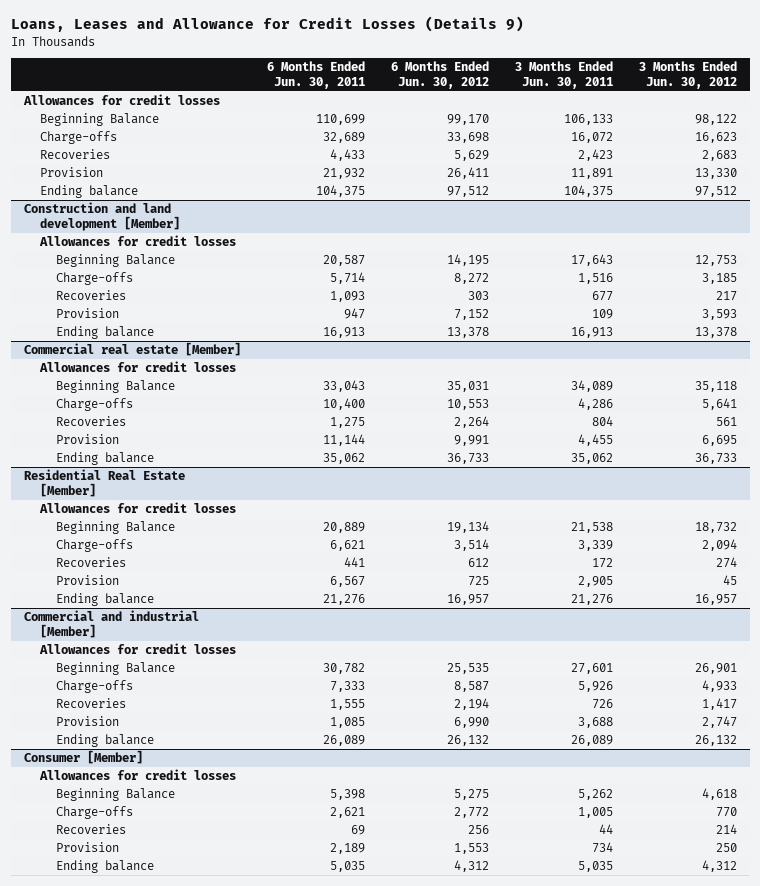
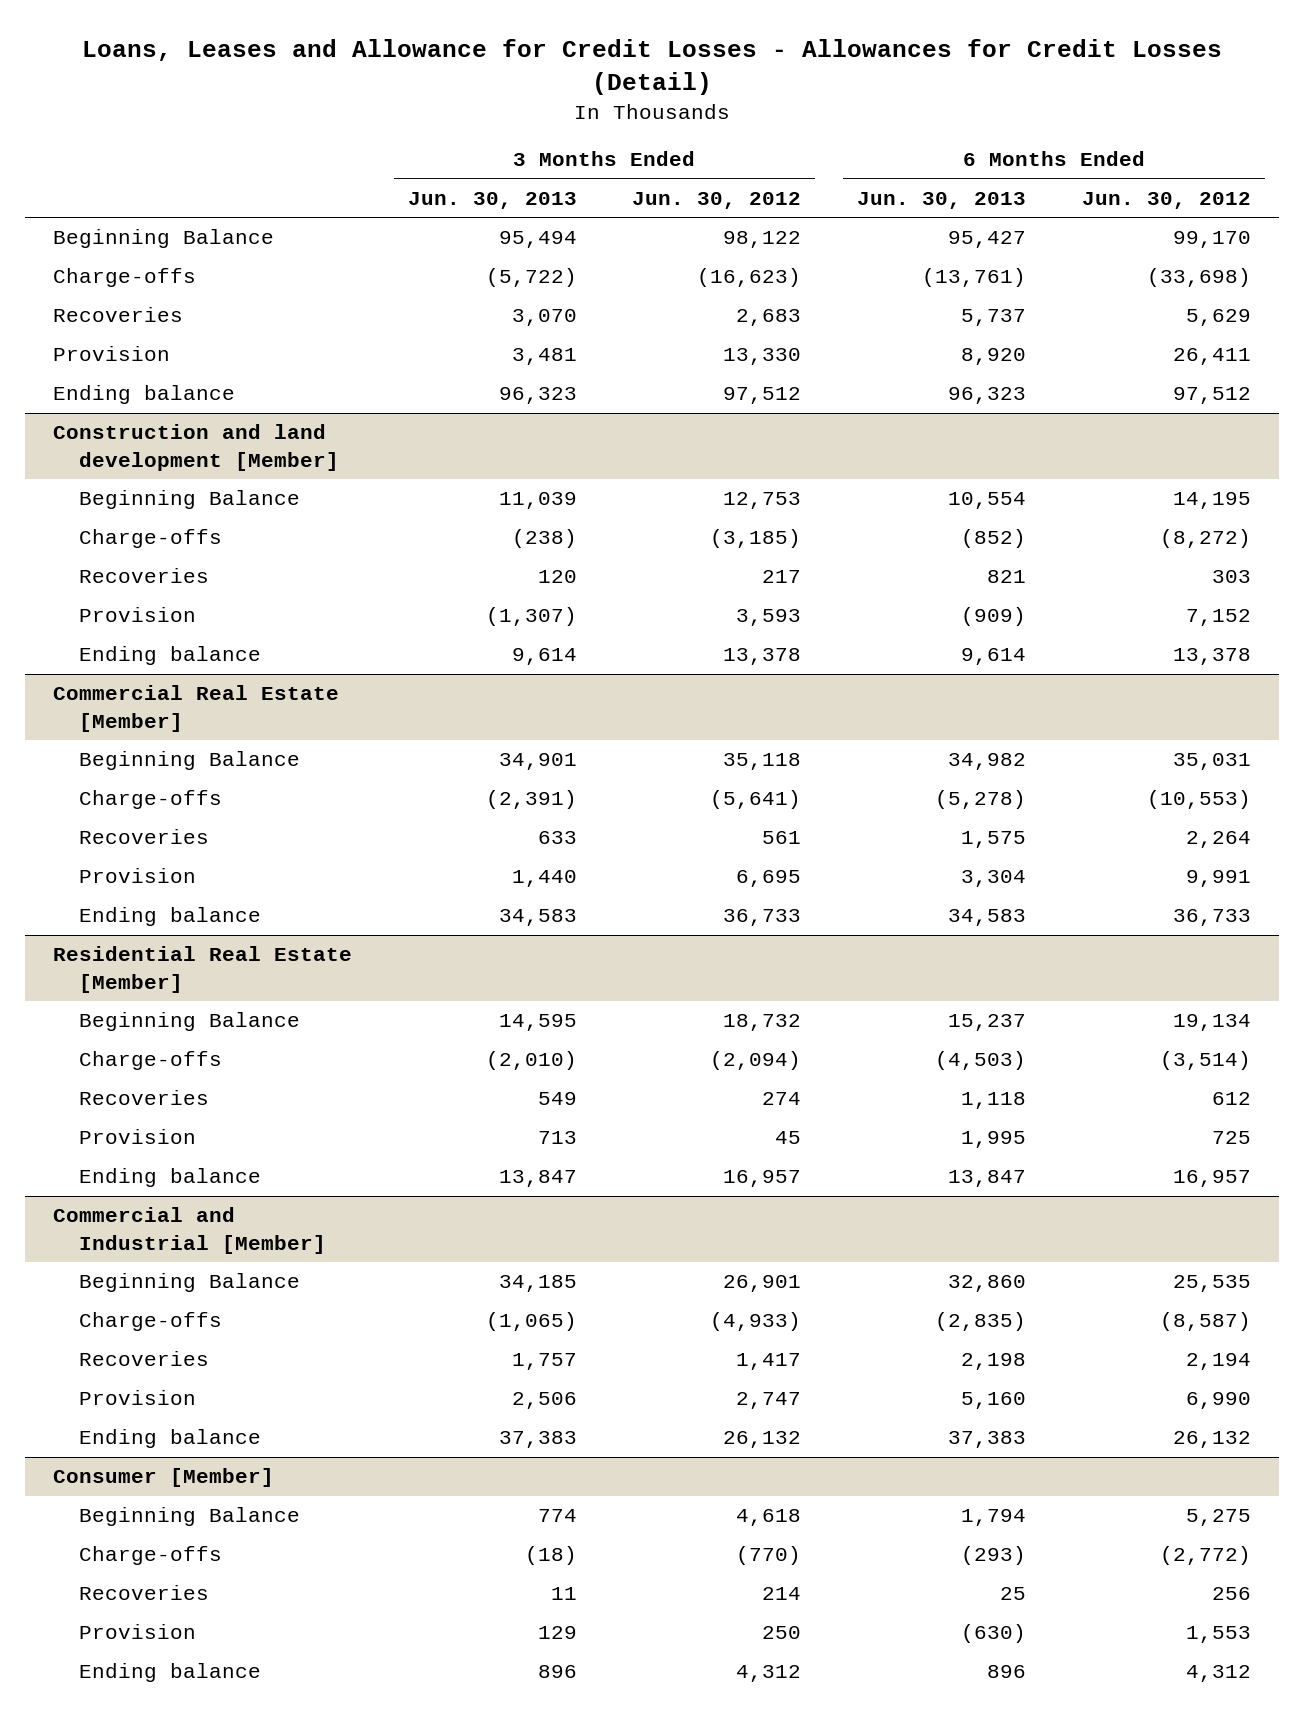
- Loans, Leases and Allowance for Credit Losses (Details 9)
+ Loans, Leases and Allowance for Credit Losses - Allowances for Credit Losses (Detail)
- | 6 Months Ended Jun. 30, 2011 | 6 Months Ended Jun. 30, 2012 | 3 Months Ended Jun. 30, 2011 | 3 Months Ended Jun. 30, 2012
+ | 3 Months Ended Jun. 30, 2013 | 3 Months Ended Jun. 30, 2012 | 6 Months Ended Jun. 30, 2013 | 6 Months Ended Jun. 30, 2012
- Allowances for credit losses
- Charge-offs | 32,689 | 33,698 | 16,072 | 16,623
+ Charge-offs | (5,722) | (16,623) | (13,761) | (33,698)
@ Construction and land development [Member]
- Allowances for credit losses
- Charge-offs | 5,714 | 8,272 | 1,516 | 3,185
+ Charge-offs | (238) | (3,185) | (852) | (8,272)
- Commercial real estate [Member]
- Allowances for credit losses
+ Commercial Real Estate [Member]
- Charge-offs | 10,400 | 10,553 | 4,286 | 5,641
+ Charge-offs | (2,391) | (5,641) | (5,278) | (10,553)
@ Residential Real Estate [Member]
- Allowances for credit losses
- Charge-offs | 6,621 | 3,514 | 3,339 | 2,094
+ Charge-offs | (2,010) | (2,094) | (4,503) | (3,514)
- Commercial and industrial [Member]
- Allowances for credit losses
+ Commercial and Industrial [Member]
- Charge-offs | 7,333 | 8,587 | 5,926 | 4,933
+ Charge-offs | (1,065) | (4,933) | (2,835) | (8,587)
@ Consumer [Member]
- Allowances for credit losses
- Charge-offs | 2,621 | 2,772 | 1,005 | 770
+ Charge-offs | (18) | (770) | (293) | (2,772)

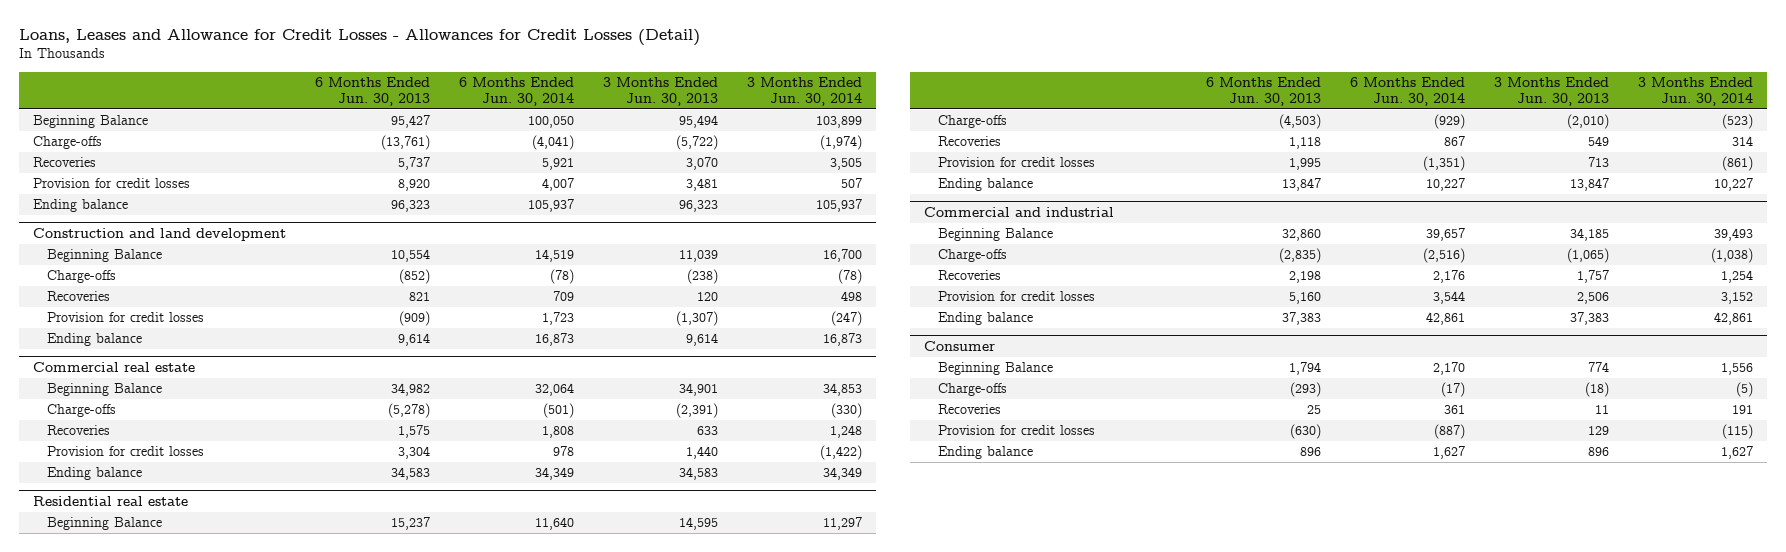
- | 3 Months Ended Jun. 30, 2013 | 3 Months Ended Jun. 30, 2012 | 6 Months Ended Jun. 30, 2013 | 6 Months Ended Jun. 30, 2012
+ | 6 Months Ended Jun. 30, 2013 | 6 Months Ended Jun. 30, 2014 | 3 Months Ended Jun. 30, 2013 | 3 Months Ended Jun. 30, 2014
- Provision | 3,481 | 13,330 | 8,920 | 26,411
+ Provision for credit losses | 8,920 | 4,007 | 3,481 | 507
- Construction and land development [Member]
+ Construction and land development
- Provision | (1,307) | 3,593 | (909) | 7,152
+ Provision for credit losses | (909) | 1,723 | (1,307) | (247)
- Commercial Real Estate [Member]
+ Commercial real estate
- Provision | 1,440 | 6,695 | 3,304 | 9,991
+ Provision for credit losses | 3,304 | 978 | 1,440 | (1,422)
- Residential Real Estate [Member]
+ Residential real estate
- Provision | 713 | 45 | 1,995 | 725
+ Provision for credit losses | 1,995 | (1,351) | 713 | (861)
- Commercial and Industrial [Member]
+ Commercial and industrial
- Provision | 2,506 | 2,747 | 5,160 | 6,990
+ Provision for credit losses | 5,160 | 3,544 | 2,506 | 3,152
- Consumer [Member]
+ Consumer
- Provision | 129 | 250 | (630) | 1,553
+ Provision for credit losses | (630) | (887) | 129 | (115)

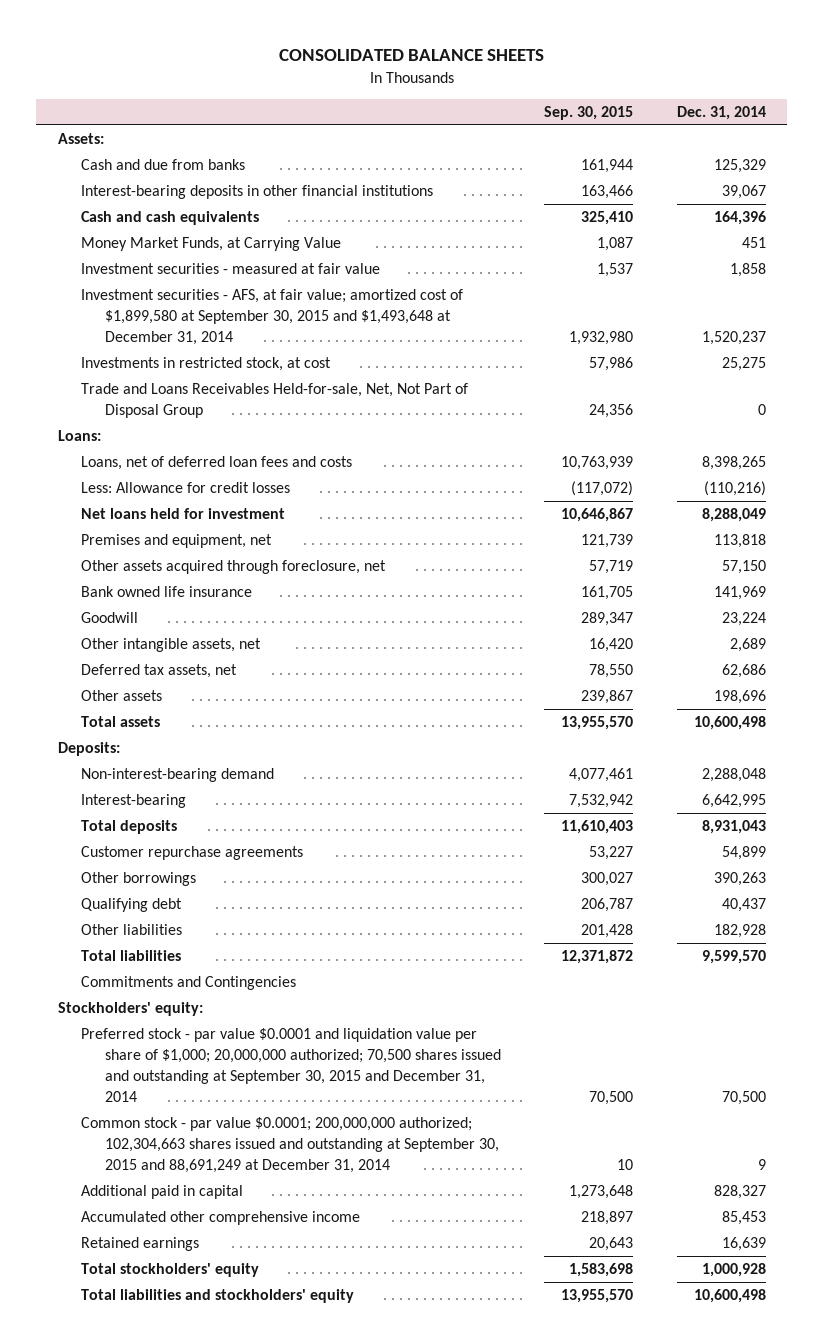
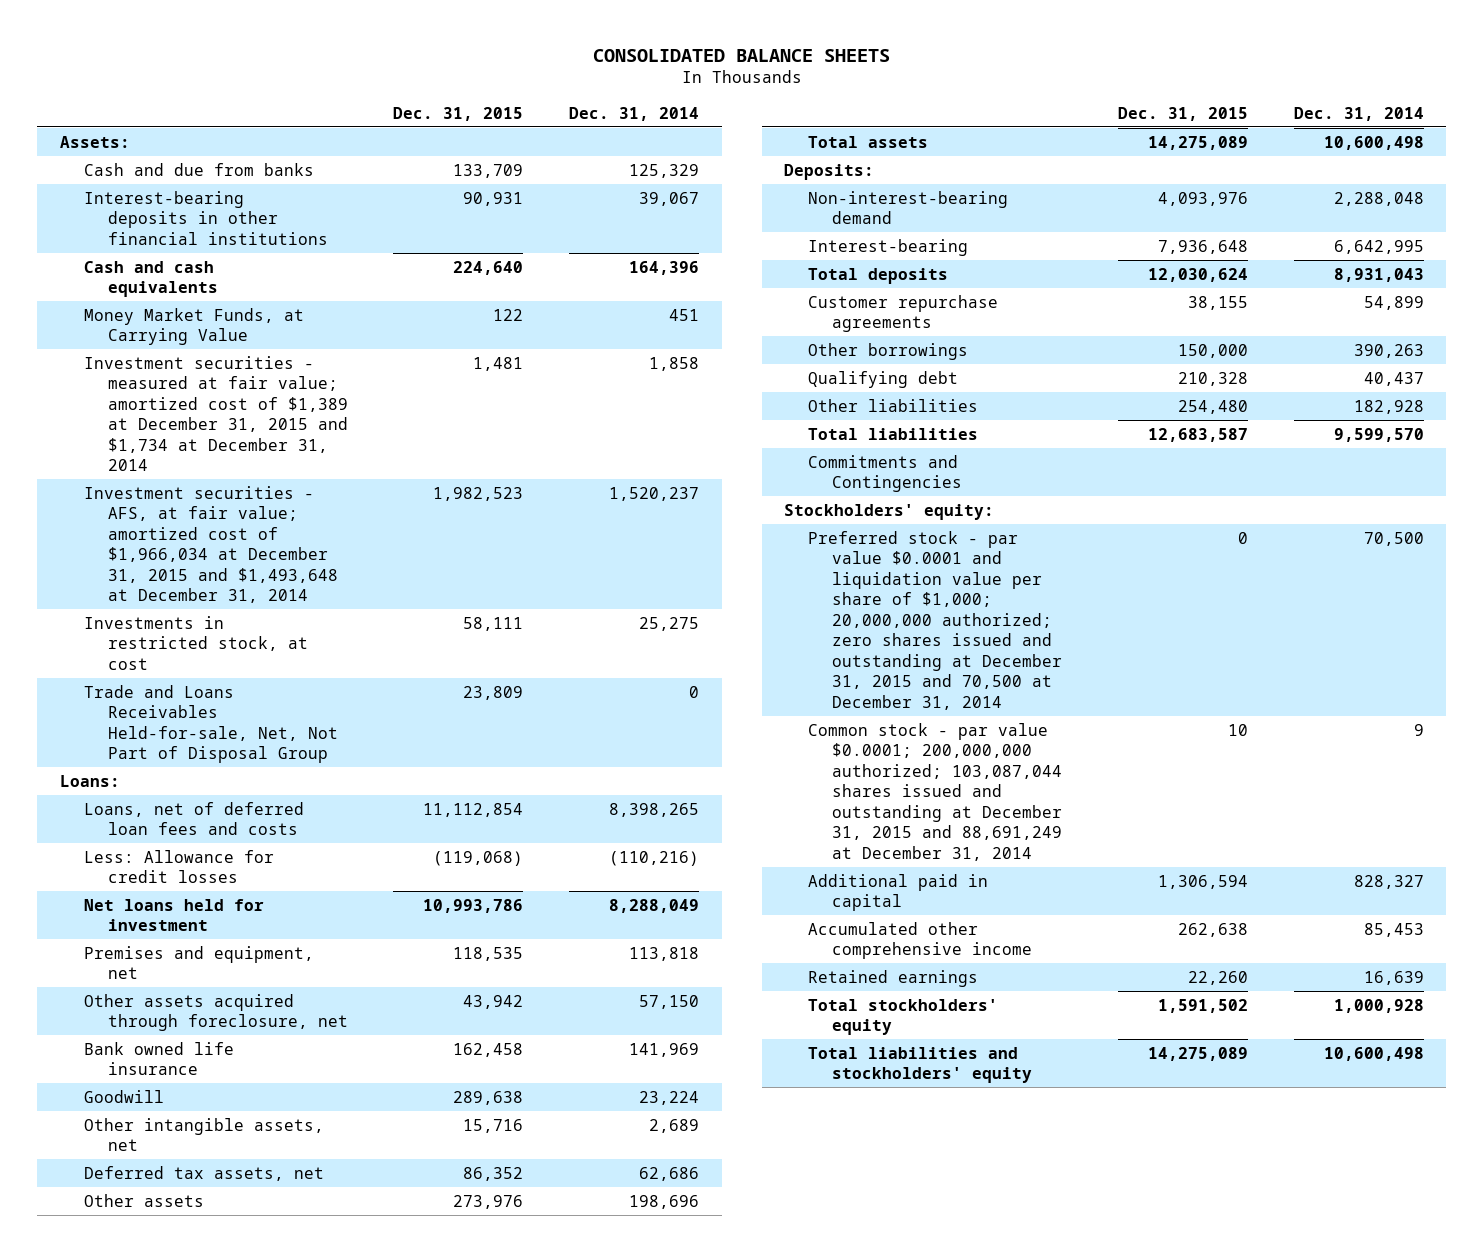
- | Sep. 30, 2015 | Dec. 31, 2014
+ | Dec. 31, 2015 | Dec. 31, 2014
- Investment securities - measured at fair value | 1,537 | 1,858
- Investment securities - AFS, at fair value; amortized cost of $1,899,580 at September 30, 2015 and $1,493,648 at December 31, 2014 | 1,932,980 | 1,520,237
+ Investment securities - measured at fair value; amortized cost of $1,389 at December 31, 2015 and $1,734 at December 31, 2014 | 1,481 | 1,858
+ Investment securities - AFS, at fair value; amortized cost of $1,966,034 at December 31, 2015 and $1,493,648 at December 31, 2014 | 1,982,523 | 1,520,237
- Preferred stock - par value $0.0001 and liquidation value per share of $1,000; 20,000,000 authorized; 70,500 shares issued and outstanding at September 30, 2015 and December 31, 2014 | 70,500 | 70,500
- Common stock - par value $0.0001; 200,000,000 authorized; 102,304,663 shares issued and outstanding at September 30, 2015 and 88,691,249 at December 31, 2014 | 10 | 9
+ Preferred stock - par value $0.0001 and liquidation value per share of $1,000; 20,000,000 authorized; zero shares issued and outstanding at December 31, 2015 and 70,500 at December 31, 2014 | 0 | 70,500
+ Common stock - par value $0.0001; 200,000,000 authorized; 103,087,044 shares issued and outstanding at December 31, 2015 and 88,691,249 at December 31, 2014 | 10 | 9

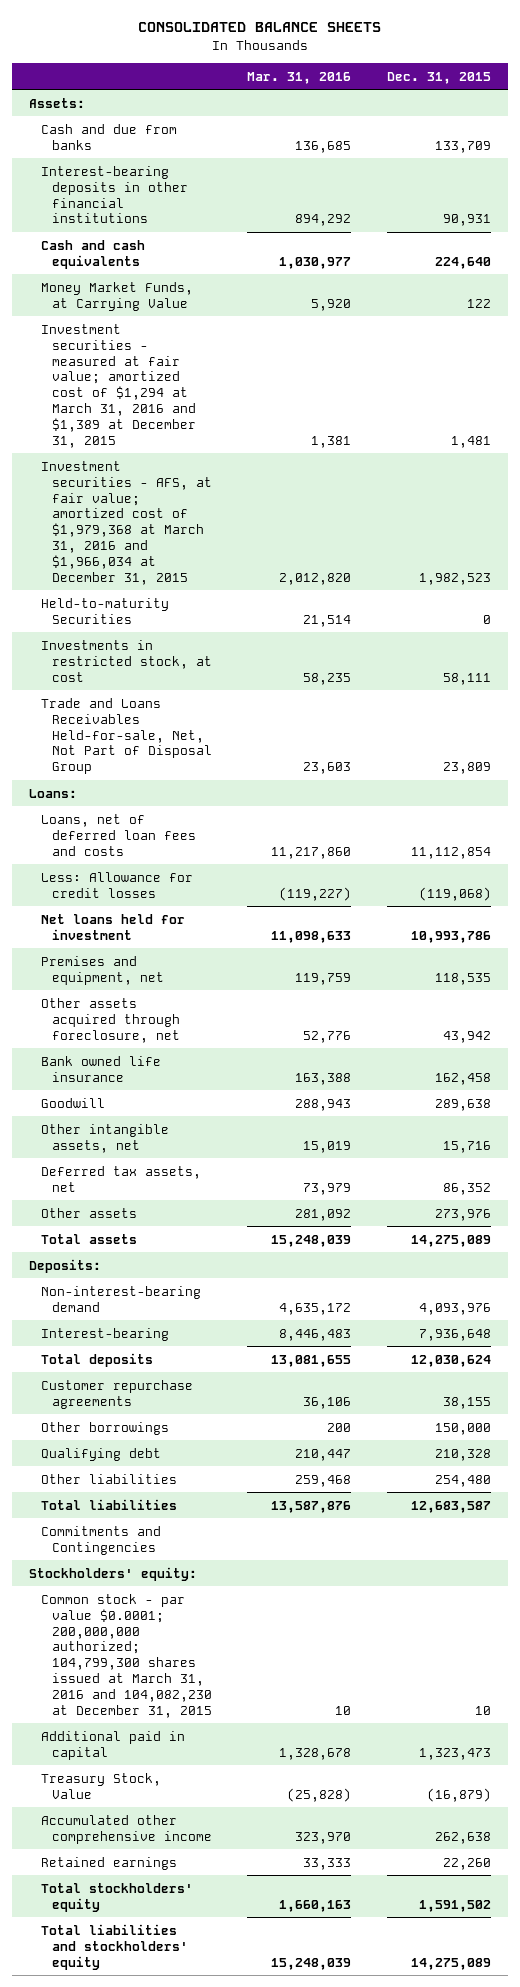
- | Dec. 31, 2015 | Dec. 31, 2014
+ | Mar. 31, 2016 | Dec. 31, 2015
- Investment securities - measured at fair value; amortized cost of $1,389 at December 31, 2015 and $1,734 at December 31, 2014 | 1,481 | 1,858
- Investment securities - AFS, at fair value; amortized cost of $1,966,034 at December 31, 2015 and $1,493,648 at December 31, 2014 | 1,982,523 | 1,520,237
+ Investment securities - measured at fair value; amortized cost of $1,294 at March 31, 2016 and $1,389 at December 31, 2015 | 1,381 | 1,481
+ Investment securities - AFS, at fair value; amortized cost of $1,979,368 at March 31, 2016 and $1,966,034 at December 31, 2015 | 2,012,820 | 1,982,523
+ Held-to-maturity Securities | 21,514 | 0
- Preferred stock - par value $0.0001 and liquidation value per share of $1,000; 20,000,000 authorized; zero shares issued and outstanding at December 31, 2015 and 70,500 at December 31, 2014 | 0 | 70,500
- Common stock - par value $0.0001; 200,000,000 authorized; 103,087,044 shares issued and outstanding at December 31, 2015 and 88,691,249 at December 31, 2014 | 10 | 9
- Additional paid in capital | 1,306,594 | 828,327
+ Common stock - par value $0.0001; 200,000,000 authorized; 104,799,300 shares issued at March 31, 2016 and 104,082,230 at December 31, 2015 | 10 | 10
+ Additional paid in capital | 1,328,678 | 1,323,473
+ Treasury Stock, Value | (25,828) | (16,879)

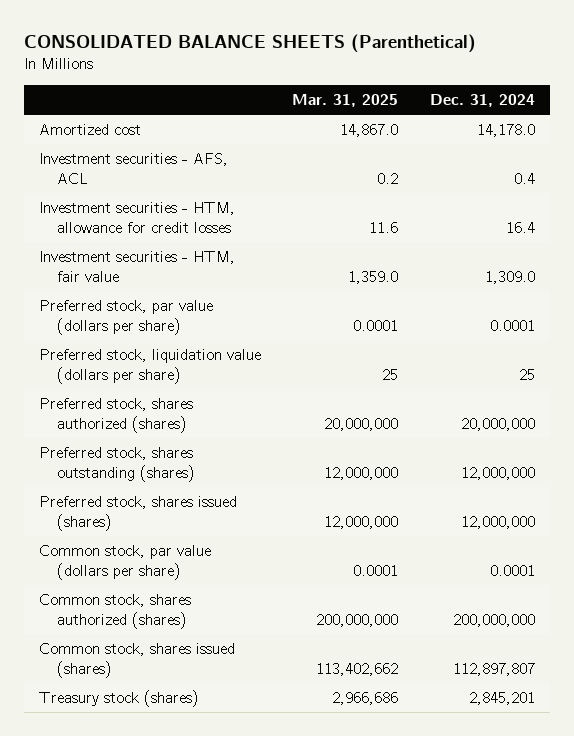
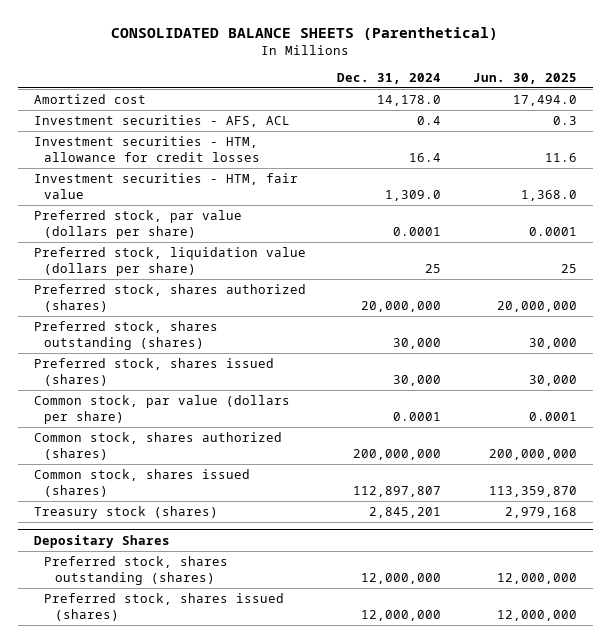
- | Mar. 31, 2025 | Dec. 31, 2024
+ | Dec. 31, 2024 | Jun. 30, 2025
- Preferred stock, shares outstanding (shares) | 12,000,000 | 12,000,000
- Preferred stock, shares issued (shares) | 12,000,000 | 12,000,000
+ Preferred stock, shares outstanding (shares) | 30,000 | 30,000
+ Preferred stock, shares issued (shares) | 30,000 | 30,000
+ Depositary Shares
+ Preferred stock, shares outstanding (shares) | 12,000,000 | 12,000,000
+ Preferred stock, shares issued (shares) | 12,000,000 | 12,000,000

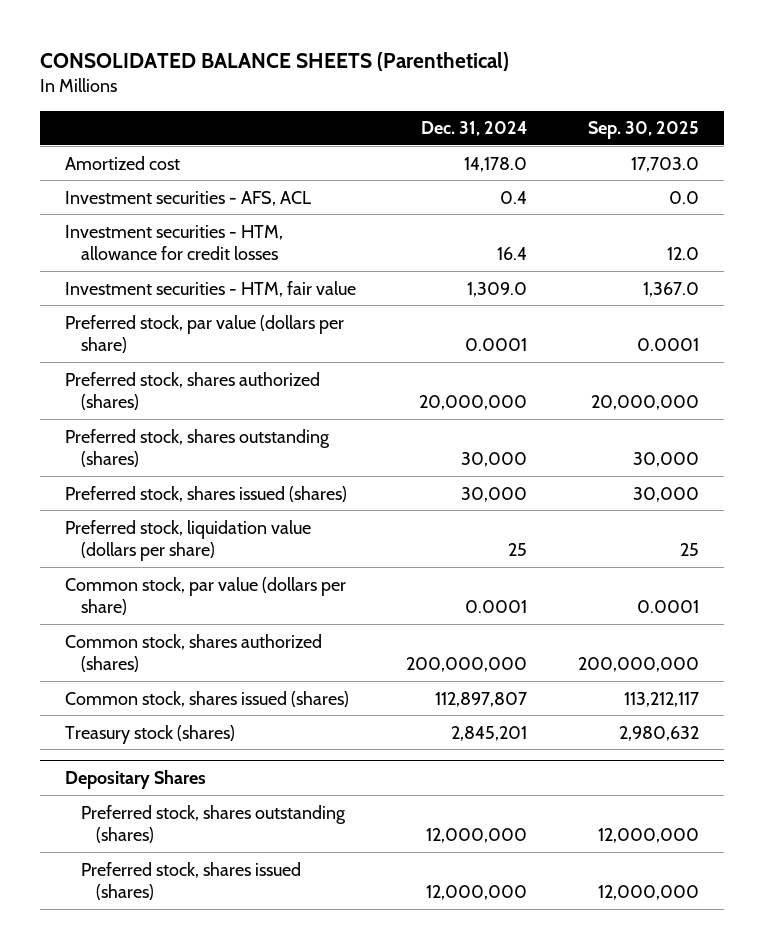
- | Dec. 31, 2024 | Jun. 30, 2025
+ | Dec. 31, 2024 | Sep. 30, 2025
moved down: Preferred stock, liquidation value (dollars per share) | 25 | 25

